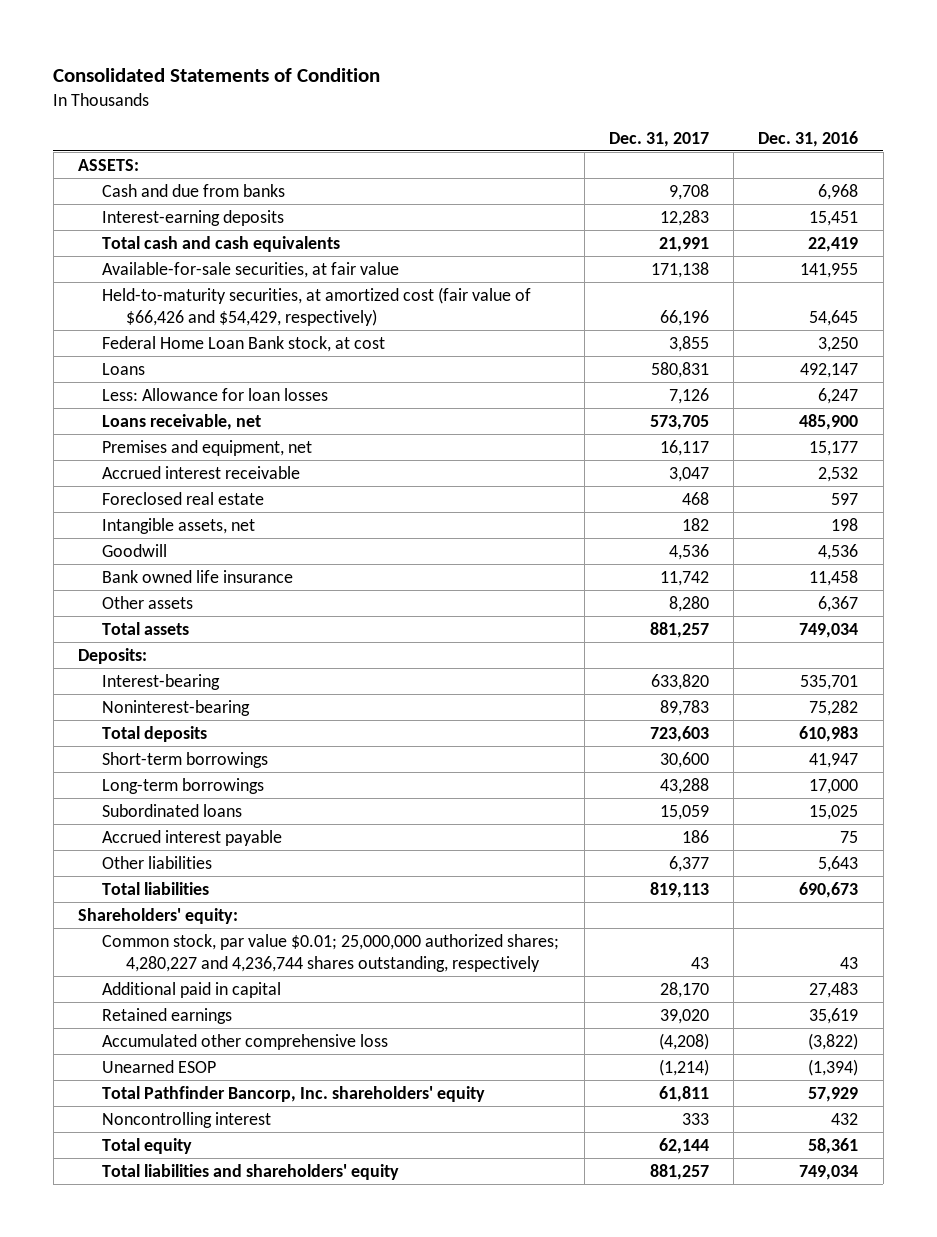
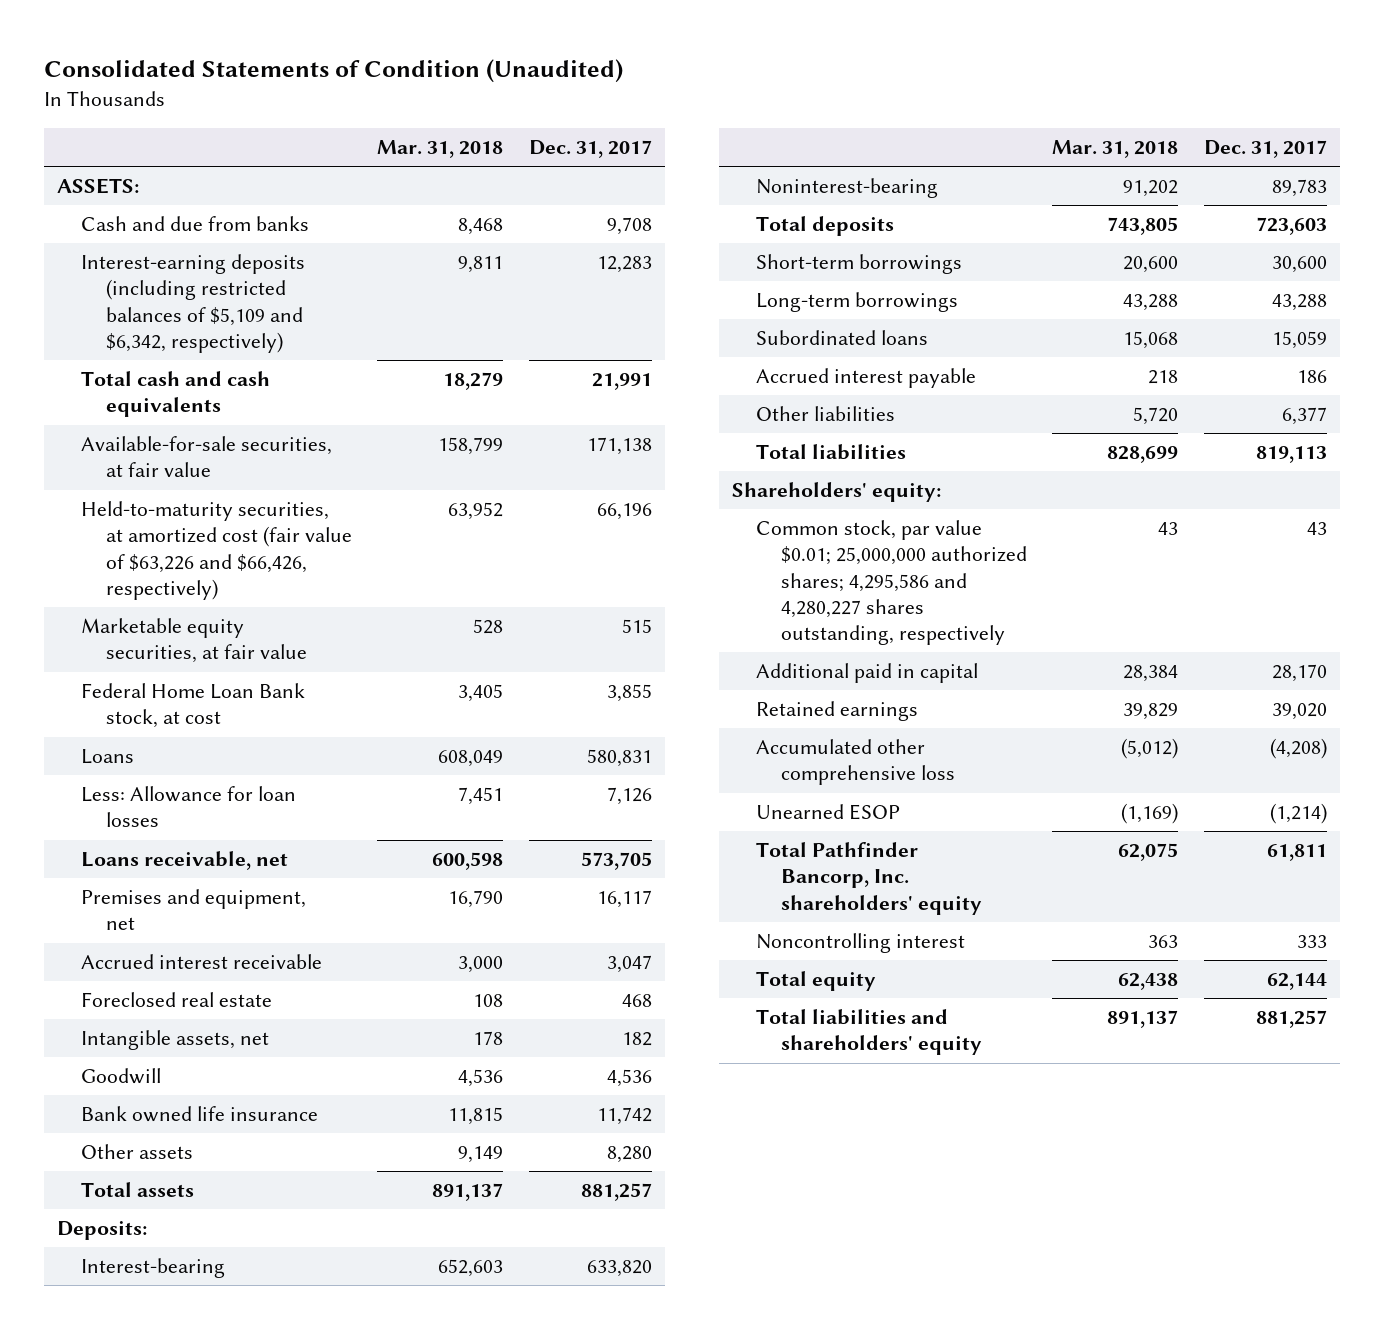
- Consolidated Statements of Condition
+ Consolidated Statements of Condition (Unaudited)
- | Dec. 31, 2017 | Dec. 31, 2016
+ | Mar. 31, 2018 | Dec. 31, 2017
- Interest-earning deposits | 12,283 | 15,451
+ Interest-earning deposits (including restricted balances of $5,109 and $6,342, respectively) | 9,811 | 12,283
- Held-to-maturity securities, at amortized cost (fair value of $66,426 and $54,429, respectively) | 66,196 | 54,645
+ Held-to-maturity securities, at amortized cost (fair value of $63,226 and $66,426, respectively) | 63,952 | 66,196
+ Marketable equity securities, at fair value | 528 | 515
- Common stock, par value $0.01; 25,000,000 authorized shares; 4,280,227 and 4,236,744 shares outstanding, respectively | 43 | 43
+ Common stock, par value $0.01; 25,000,000 authorized shares; 4,295,586 and 4,280,227 shares outstanding, respectively | 43 | 43

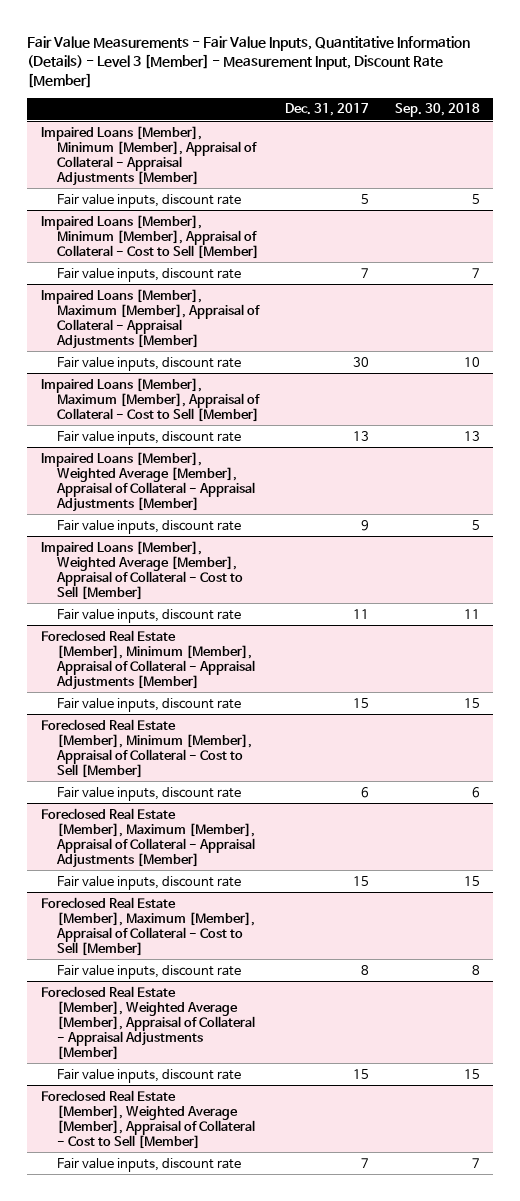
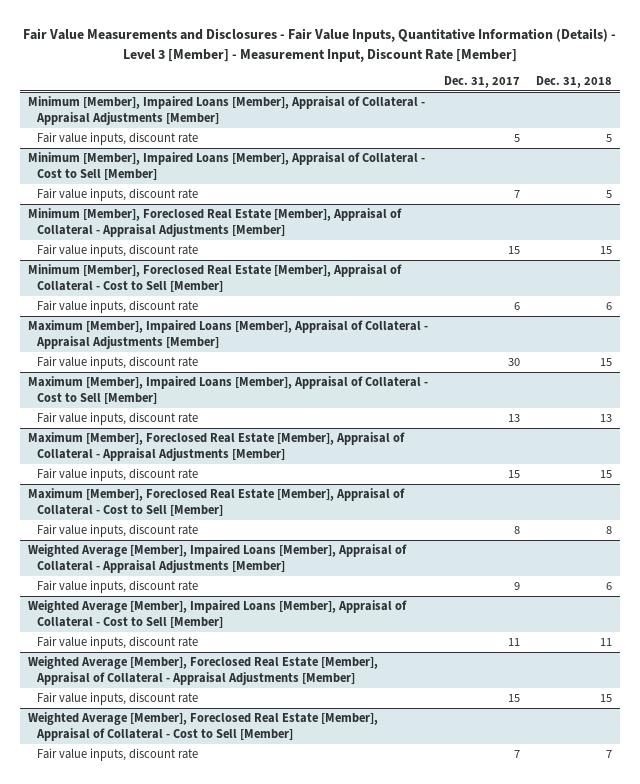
- Fair Value Measurements - Fair Value Inputs, Quantitative Information (Details) - Level 3 [Member] - Measurement Input, Discount Rate [Member]
+ Fair Value Measurements and Disclosures - Fair Value Inputs, Quantitative Information (Details) - Level 3 [Member] - Measurement Input, Discount Rate [Member]
- | Dec. 31, 2017 | Sep. 30, 2018
+ | Dec. 31, 2017 | Dec. 31, 2018
- Impaired Loans [Member], Minimum [Member], Appraisal of Collateral - Appraisal Adjustments [Member]
+ Minimum [Member], Impaired Loans [Member], Appraisal of Collateral - Appraisal Adjustments [Member]
- Impaired Loans [Member], Minimum [Member], Appraisal of Collateral - Cost to Sell [Member]
+ Minimum [Member], Impaired Loans [Member], Appraisal of Collateral - Cost to Sell [Member]
- Impaired Loans [Member], Maximum [Member], Appraisal of Collateral - Appraisal Adjustments [Member]
- Fair value inputs, discount rate | 30 | 10
- Impaired Loans [Member], Maximum [Member], Appraisal of Collateral - Cost to Sell [Member]
- Fair value inputs, discount rate | 13 | 13
- Impaired Loans [Member], Weighted Average [Member], Appraisal of Collateral - Appraisal Adjustments [Member]
- Fair value inputs, discount rate | 9 | 5
- Impaired Loans [Member], Weighted Average [Member], Appraisal of Collateral - Cost to Sell [Member]
- Fair value inputs, discount rate | 11 | 11
- Foreclosed Real Estate [Member], Minimum [Member], Appraisal of Collateral - Appraisal Adjustments [Member]
+ Minimum [Member], Foreclosed Real Estate [Member], Appraisal of Collateral - Appraisal Adjustments [Member]
- Foreclosed Real Estate [Member], Minimum [Member], Appraisal of Collateral - Cost to Sell [Member]
+ Minimum [Member], Foreclosed Real Estate [Member], Appraisal of Collateral - Cost to Sell [Member]
- Foreclosed Real Estate [Member], Maximum [Member], Appraisal of Collateral - Appraisal Adjustments [Member]
+ Maximum [Member], Impaired Loans [Member], Appraisal of Collateral - Appraisal Adjustments [Member]
+ Fair value inputs, discount rate | 30 | 15
+ Maximum [Member], Impaired Loans [Member], Appraisal of Collateral - Cost to Sell [Member]
+ Fair value inputs, discount rate | 13 | 13
+ Maximum [Member], Foreclosed Real Estate [Member], Appraisal of Collateral - Appraisal Adjustments [Member]
- Foreclosed Real Estate [Member], Maximum [Member], Appraisal of Collateral - Cost to Sell [Member]
+ Maximum [Member], Foreclosed Real Estate [Member], Appraisal of Collateral - Cost to Sell [Member]
- Foreclosed Real Estate [Member], Weighted Average [Member], Appraisal of Collateral - Appraisal Adjustments [Member]
+ Weighted Average [Member], Impaired Loans [Member], Appraisal of Collateral - Appraisal Adjustments [Member]
+ Fair value inputs, discount rate | 9 | 6
+ Weighted Average [Member], Impaired Loans [Member], Appraisal of Collateral - Cost to Sell [Member]
+ Fair value inputs, discount rate | 11 | 11
+ Weighted Average [Member], Foreclosed Real Estate [Member], Appraisal of Collateral - Appraisal Adjustments [Member]
- Foreclosed Real Estate [Member], Weighted Average [Member], Appraisal of Collateral - Cost to Sell [Member]
+ Weighted Average [Member], Foreclosed Real Estate [Member], Appraisal of Collateral - Cost to Sell [Member]

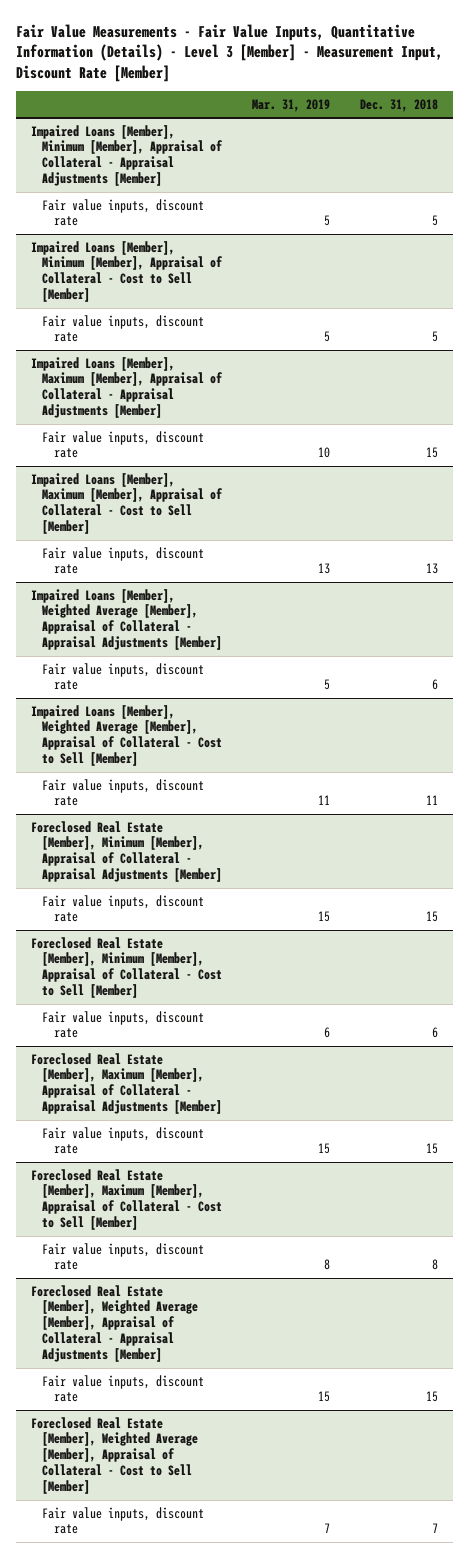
- Fair Value Measurements and Disclosures - Fair Value Inputs, Quantitative Information (Details) - Level 3 [Member] - Measurement Input, Discount Rate [Member]
+ Fair Value Measurements - Fair Value Inputs, Quantitative Information (Details) - Level 3 [Member] - Measurement Input, Discount Rate [Member]
- | Dec. 31, 2017 | Dec. 31, 2018
+ | Mar. 31, 2019 | Dec. 31, 2018
- Minimum [Member], Impaired Loans [Member], Appraisal of Collateral - Appraisal Adjustments [Member]
+ Impaired Loans [Member], Minimum [Member], Appraisal of Collateral - Appraisal Adjustments [Member]
- Minimum [Member], Impaired Loans [Member], Appraisal of Collateral - Cost to Sell [Member]
+ Impaired Loans [Member], Minimum [Member], Appraisal of Collateral - Cost to Sell [Member]
- Minimum [Member], Foreclosed Real Estate [Member], Appraisal of Collateral - Appraisal Adjustments [Member]
+ Impaired Loans [Member], Maximum [Member], Appraisal of Collateral - Appraisal Adjustments [Member]
- Minimum [Member], Foreclosed Real Estate [Member], Appraisal of Collateral - Cost to Sell [Member]
+ Impaired Loans [Member], Maximum [Member], Appraisal of Collateral - Cost to Sell [Member]
+ Fair value inputs, discount rate | 13 | 13
+ Impaired Loans [Member], Weighted Average [Member], Appraisal of Collateral - Appraisal Adjustments [Member]
- Maximum [Member], Impaired Loans [Member], Appraisal of Collateral - Appraisal Adjustments [Member]
+ Impaired Loans [Member], Weighted Average [Member], Appraisal of Collateral - Cost to Sell [Member]
+ Fair value inputs, discount rate | 11 | 11
+ Foreclosed Real Estate [Member], Minimum [Member], Appraisal of Collateral - Appraisal Adjustments [Member]
- Maximum [Member], Impaired Loans [Member], Appraisal of Collateral - Cost to Sell [Member]
- Fair value inputs, discount rate | 13 | 13
- Maximum [Member], Foreclosed Real Estate [Member], Appraisal of Collateral - Appraisal Adjustments [Member]
+ Foreclosed Real Estate [Member], Minimum [Member], Appraisal of Collateral - Cost to Sell [Member]
+ Fair value inputs, discount rate | 6 | 6
+ Foreclosed Real Estate [Member], Maximum [Member], Appraisal of Collateral - Appraisal Adjustments [Member]
- Maximum [Member], Foreclosed Real Estate [Member], Appraisal of Collateral - Cost to Sell [Member]
+ Foreclosed Real Estate [Member], Maximum [Member], Appraisal of Collateral - Cost to Sell [Member]
- Weighted Average [Member], Impaired Loans [Member], Appraisal of Collateral - Appraisal Adjustments [Member]
- Fair value inputs, discount rate | 9 | 6
- Weighted Average [Member], Impaired Loans [Member], Appraisal of Collateral - Cost to Sell [Member]
- Fair value inputs, discount rate | 11 | 11
- Weighted Average [Member], Foreclosed Real Estate [Member], Appraisal of Collateral - Appraisal Adjustments [Member]
+ Foreclosed Real Estate [Member], Weighted Average [Member], Appraisal of Collateral - Appraisal Adjustments [Member]
- Weighted Average [Member], Foreclosed Real Estate [Member], Appraisal of Collateral - Cost to Sell [Member]
+ Foreclosed Real Estate [Member], Weighted Average [Member], Appraisal of Collateral - Cost to Sell [Member]

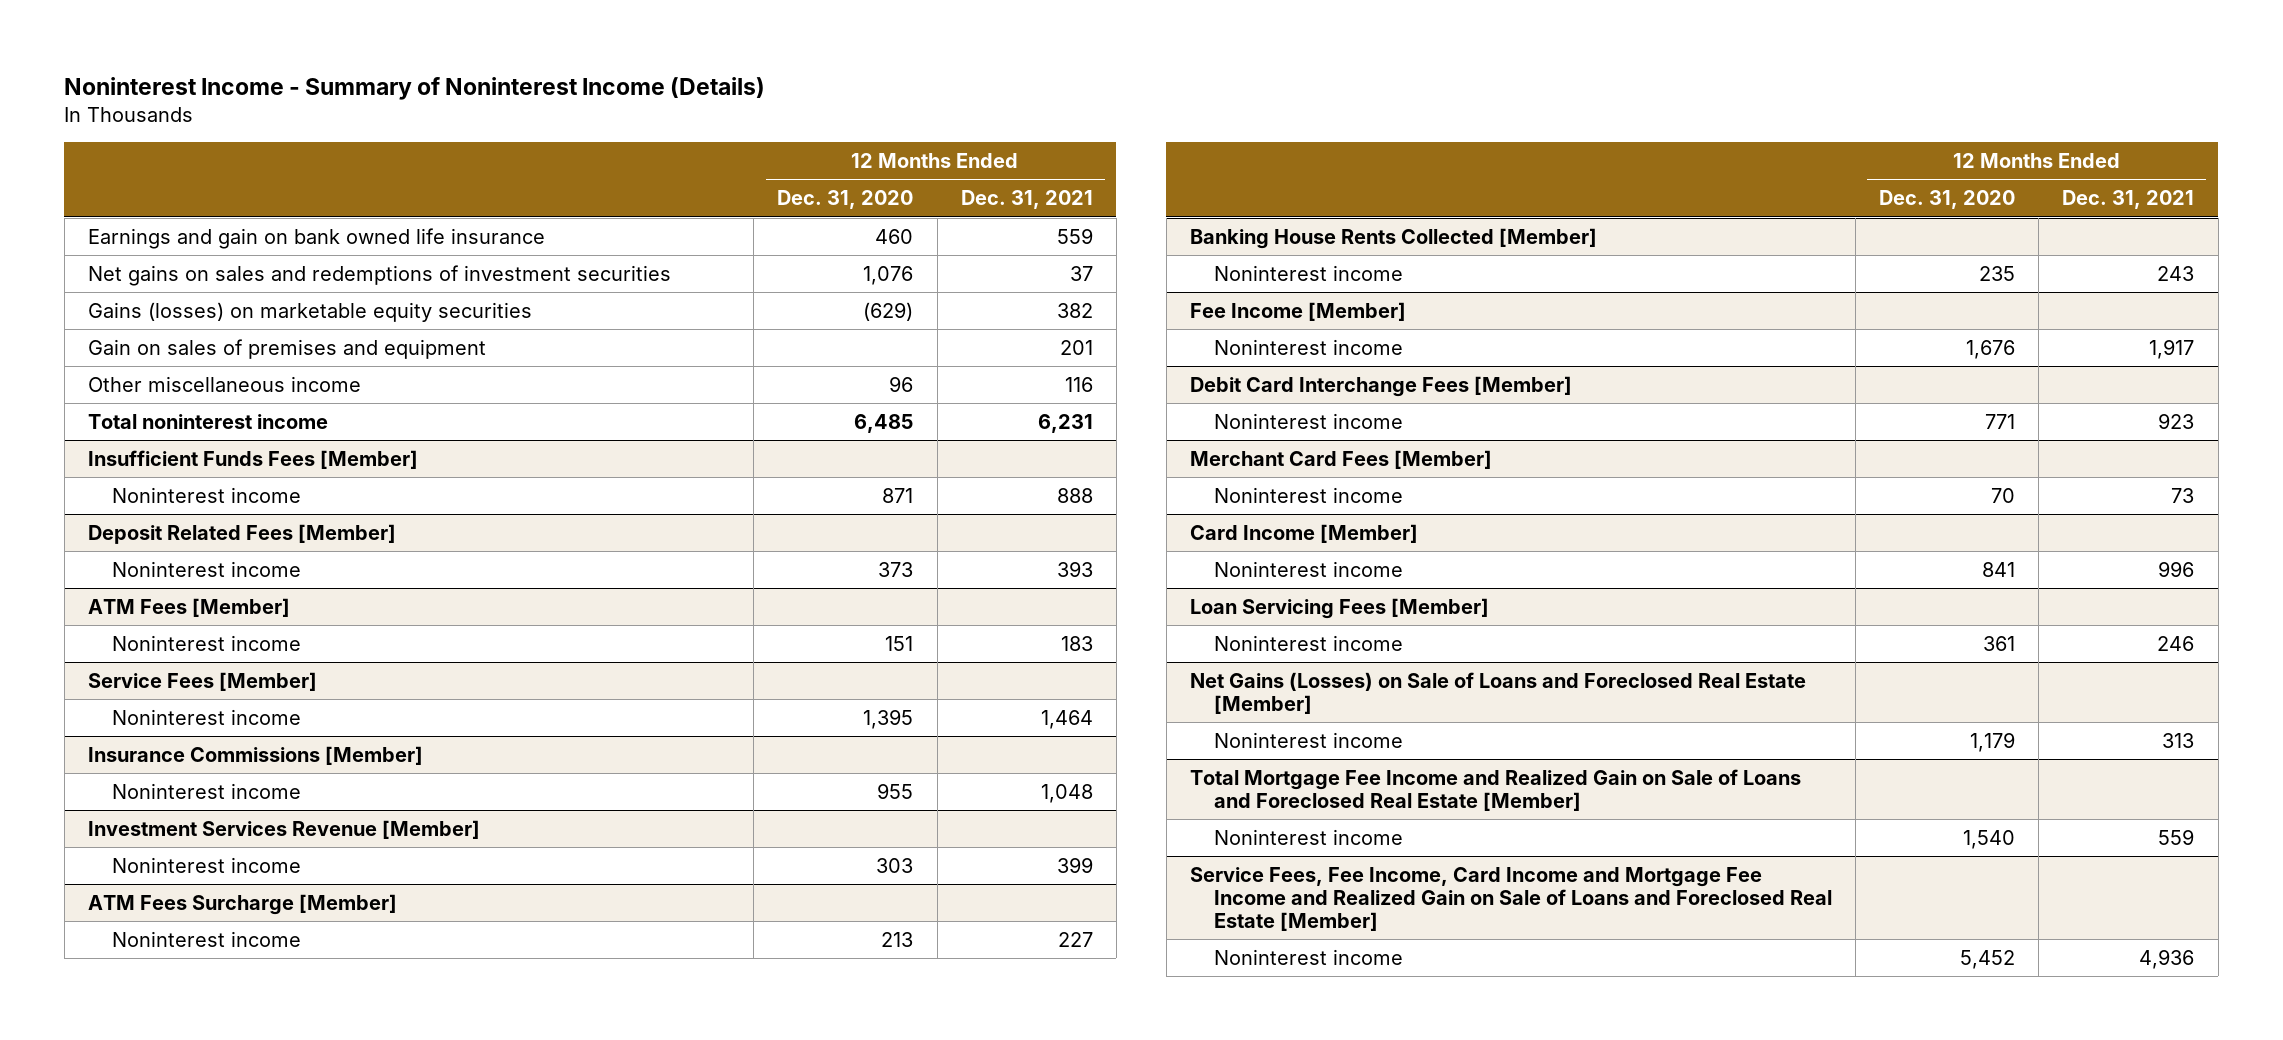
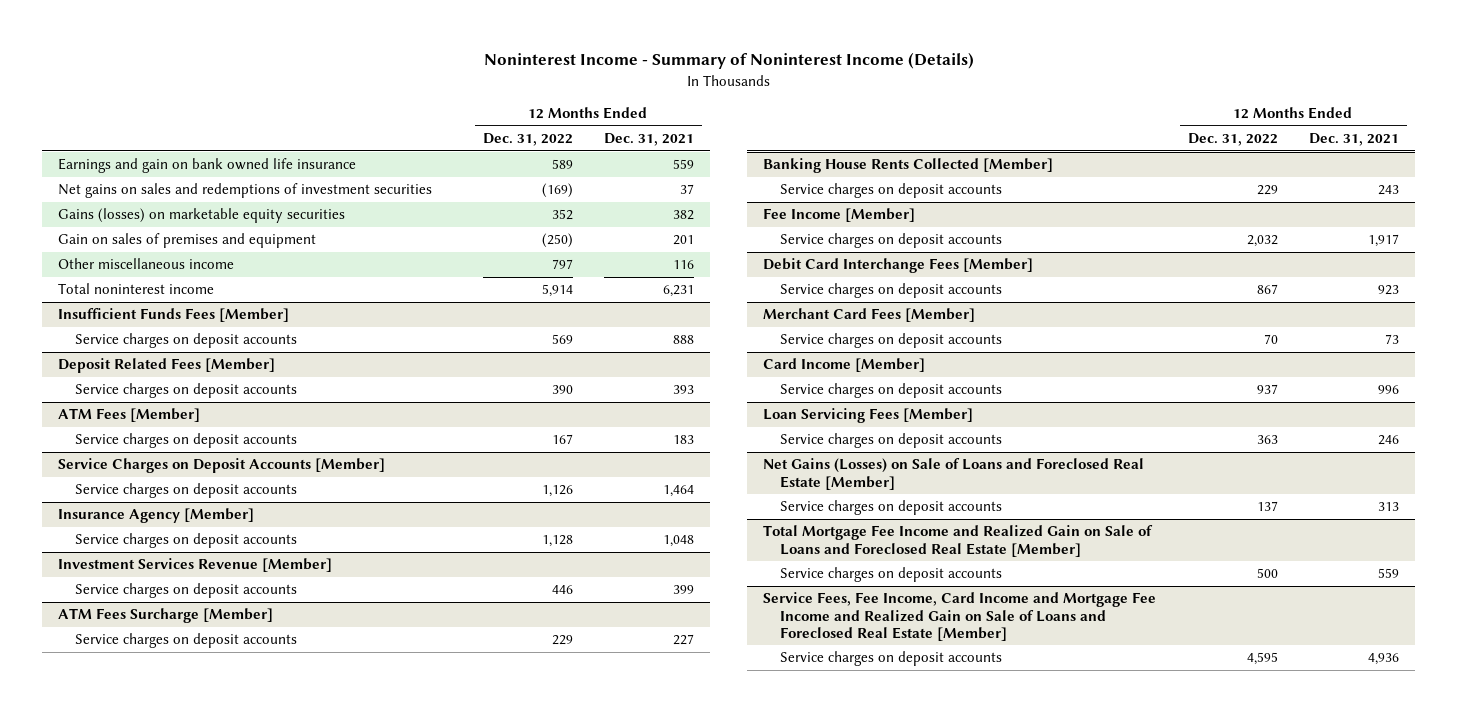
- | 12 Months Ended Dec. 31, 2020 | 12 Months Ended Dec. 31, 2021
+ | 12 Months Ended Dec. 31, 2022 | 12 Months Ended Dec. 31, 2021
@ Insufficient Funds Fees [Member]
- Noninterest income | 871 | 888
+ Service charges on deposit accounts | 569 | 888
@ Deposit Related Fees [Member]
- Noninterest income | 373 | 393
+ Service charges on deposit accounts | 390 | 393
@ ATM Fees [Member]
- Noninterest income | 151 | 183
- Service Fees [Member]
- Noninterest income | 1,395 | 1,464
- Insurance Commissions [Member]
- Noninterest income | 955 | 1,048
@ ATM Fees [Member]
+ Service charges on deposit accounts | 167 | 183
+ Service Charges on Deposit Accounts [Member]
+ Service charges on deposit accounts | 1,126 | 1,464
+ Insurance Agency [Member]
+ Service charges on deposit accounts | 1,128 | 1,048
@ Investment Services Revenue [Member]
- Noninterest income | 303 | 399
+ Service charges on deposit accounts | 446 | 399
@ ATM Fees Surcharge [Member]
- Noninterest income | 213 | 227
+ Service charges on deposit accounts | 229 | 227
@ Banking House Rents Collected [Member]
- Noninterest income | 235 | 243
+ Service charges on deposit accounts | 229 | 243
@ Fee Income [Member]
- Noninterest income | 1,676 | 1,917
+ Service charges on deposit accounts | 2,032 | 1,917
@ Debit Card Interchange Fees [Member]
- Noninterest income | 771 | 923
+ Service charges on deposit accounts | 867 | 923
@ Merchant Card Fees [Member]
- Noninterest income | 70 | 73
+ Service charges on deposit accounts | 70 | 73
@ Card Income [Member]
- Noninterest income | 841 | 996
+ Service charges on deposit accounts | 937 | 996
@ Loan Servicing Fees [Member]
- Noninterest income | 361 | 246
+ Service charges on deposit accounts | 363 | 246
@ Net Gains (Losses) on Sale of Loans and Foreclosed Real Estate [Member]
- Noninterest income | 1,179 | 313
+ Service charges on deposit accounts | 137 | 313
@ Total Mortgage Fee Income and Realized Gain on Sale of Loans and Foreclosed Real Estate [Member]
- Noninterest income | 1,540 | 559
+ Service charges on deposit accounts | 500 | 559
@ Service Fees, Fee Income, Card Income and Mortgage Fee Income and Realized Gain on Sale of Loans and Foreclosed Real Estate [Member]
- Noninterest income | 5,452 | 4,936
+ Service charges on deposit accounts | 4,595 | 4,936

